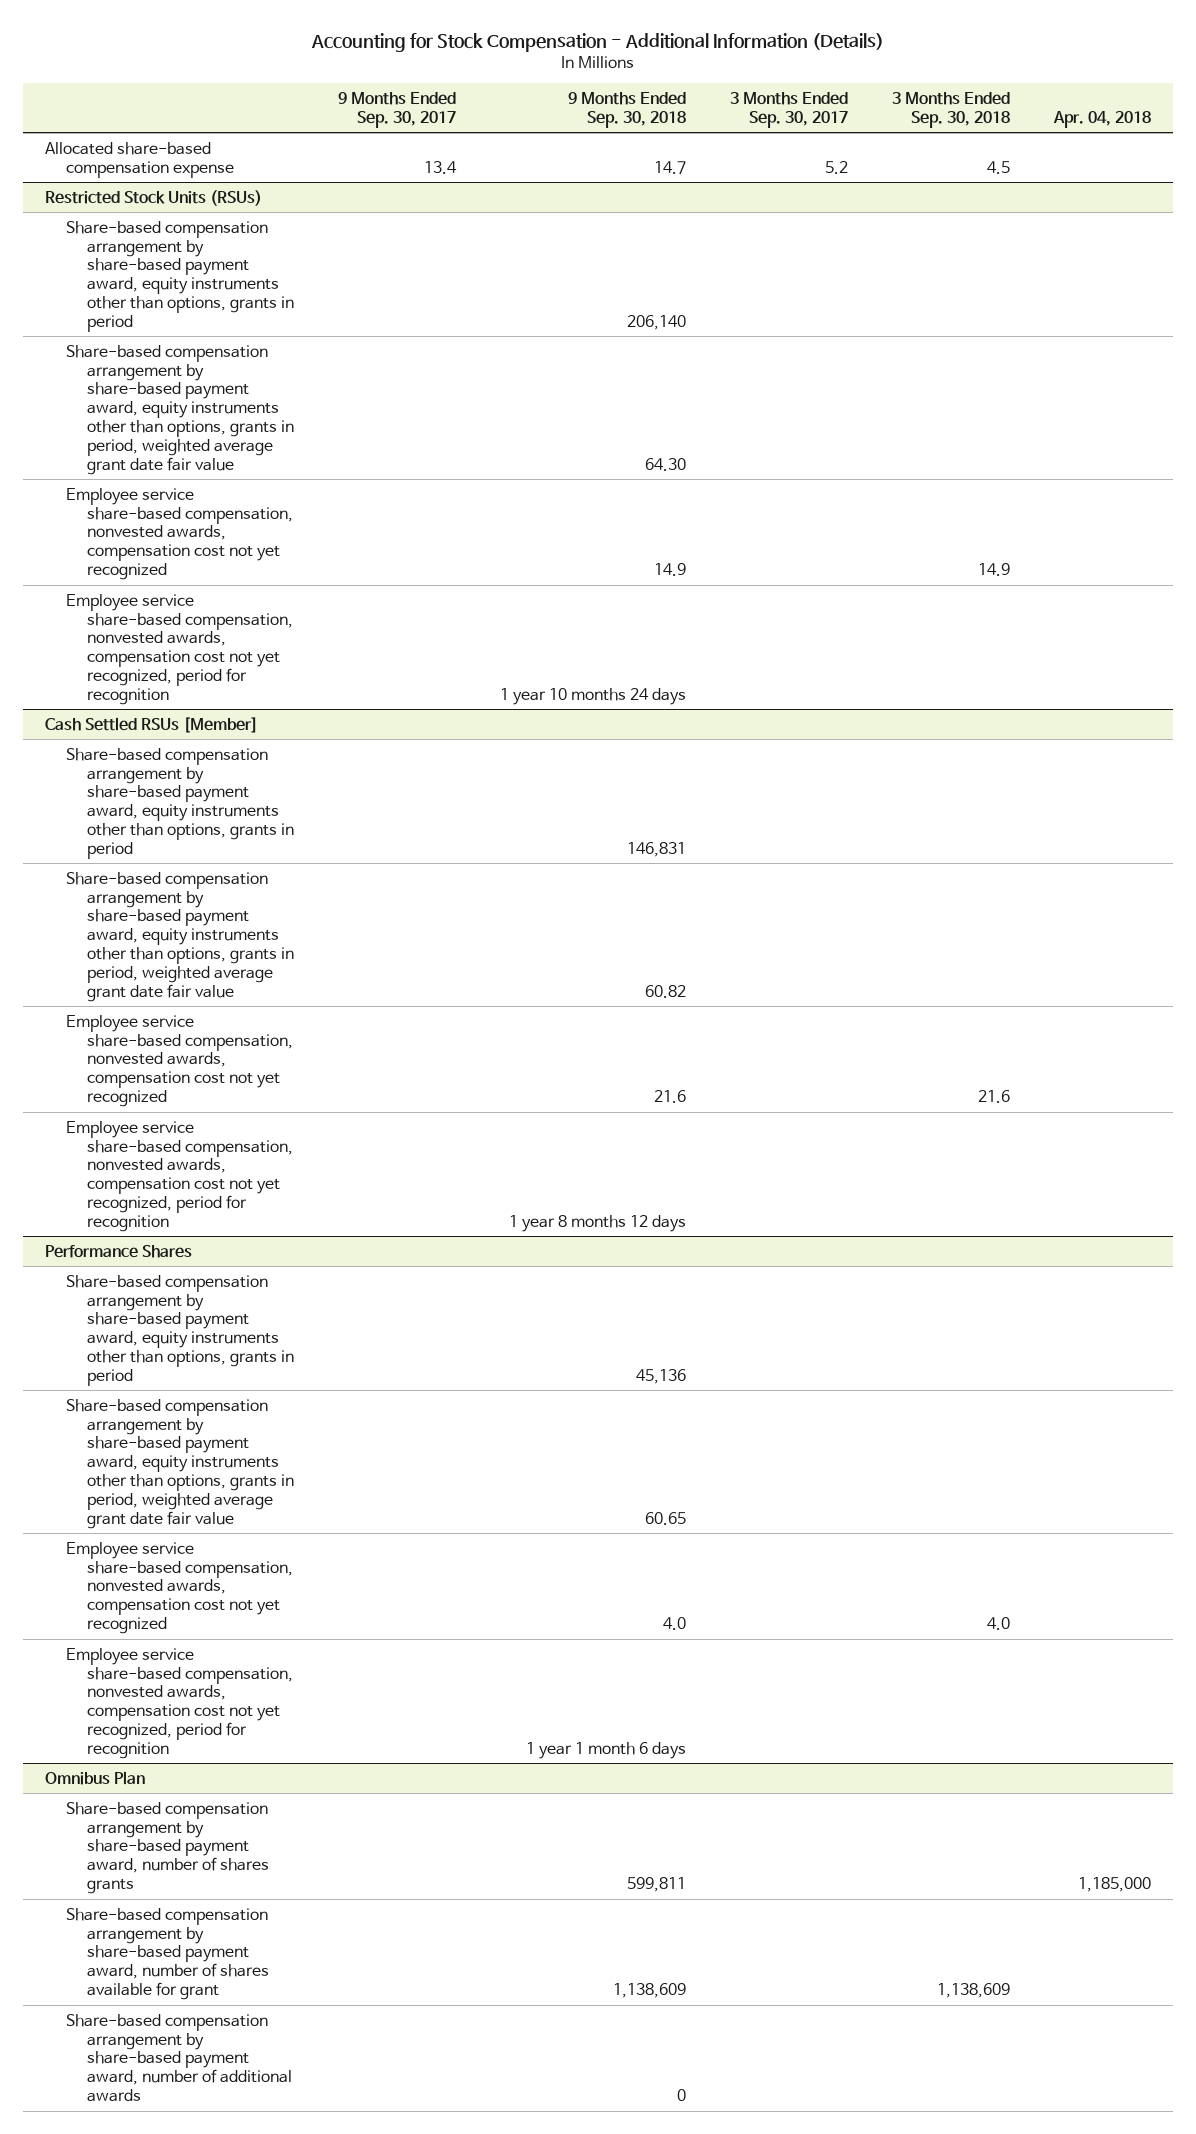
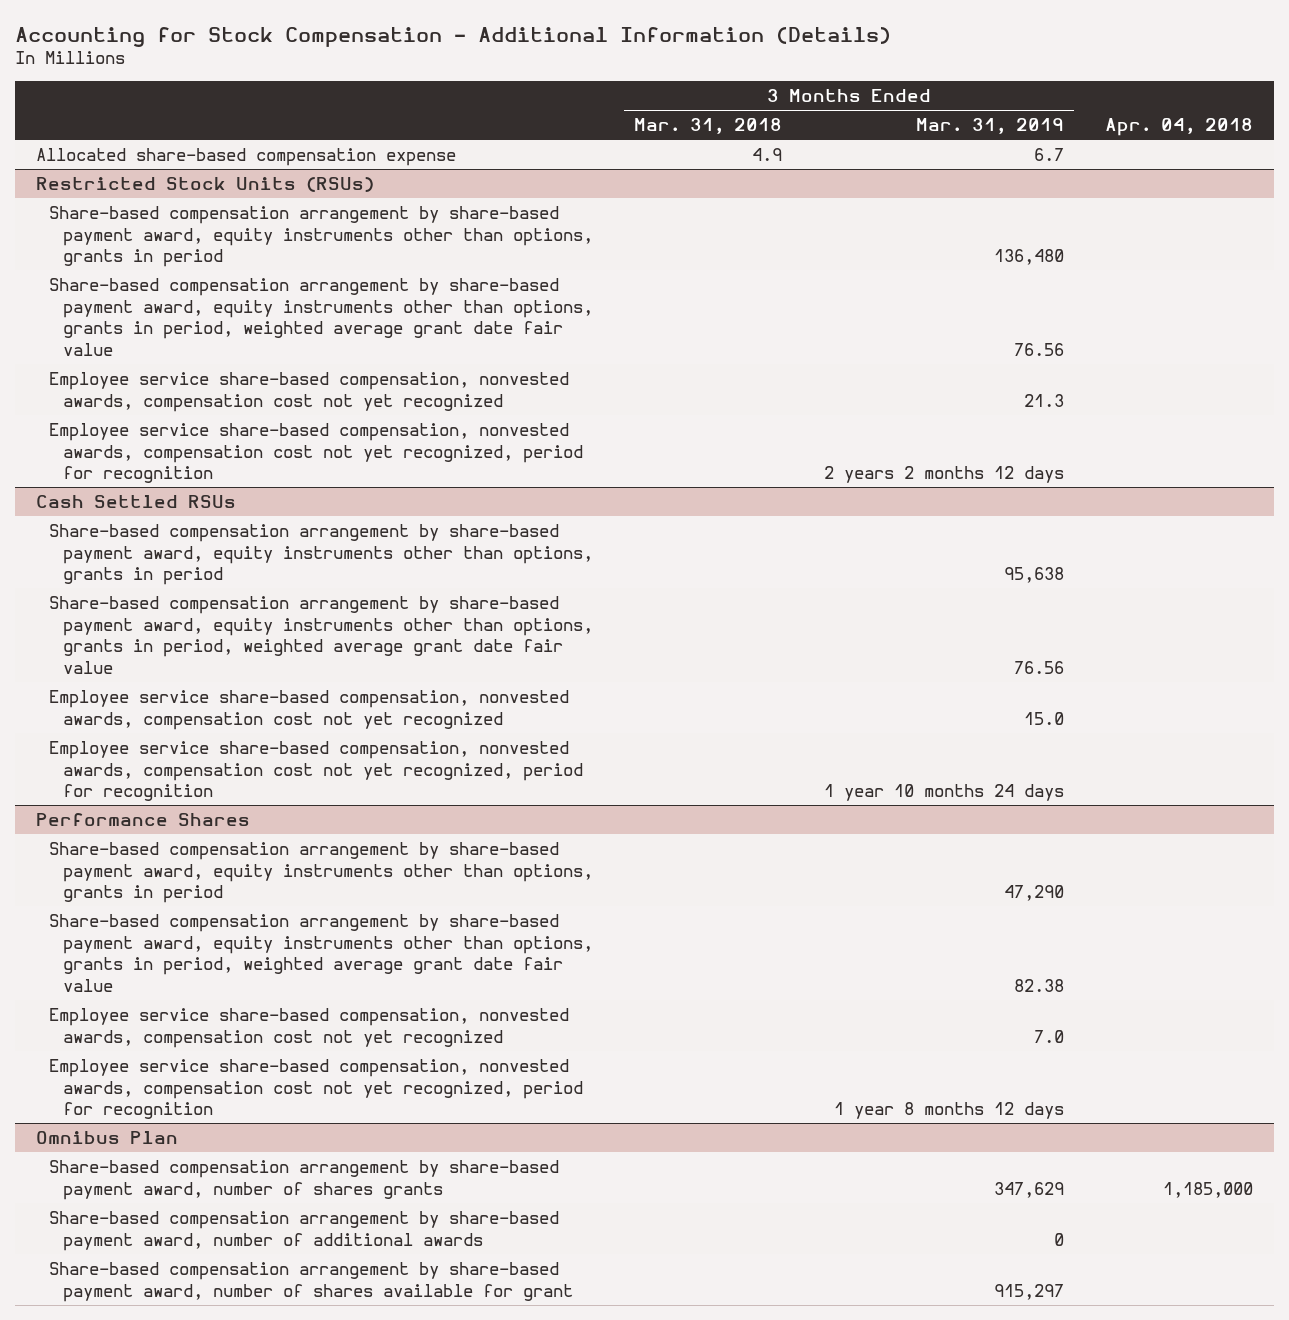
- | 9 Months Ended Sep. 30, 2017 | 9 Months Ended Sep. 30, 2018 | 3 Months Ended Sep. 30, 2017 | 3 Months Ended Sep. 30, 2018 | Apr. 04, 2018
+ | 3 Months Ended Mar. 31, 2018 | 3 Months Ended Mar. 31, 2019 | Apr. 04, 2018
- Cash Settled RSUs [Member]
+ Cash Settled RSUs
@ Omnibus Plan
moved down: Share-based compensation arrangement by share-based payment award, number of shares available for grant | | 915,297 |

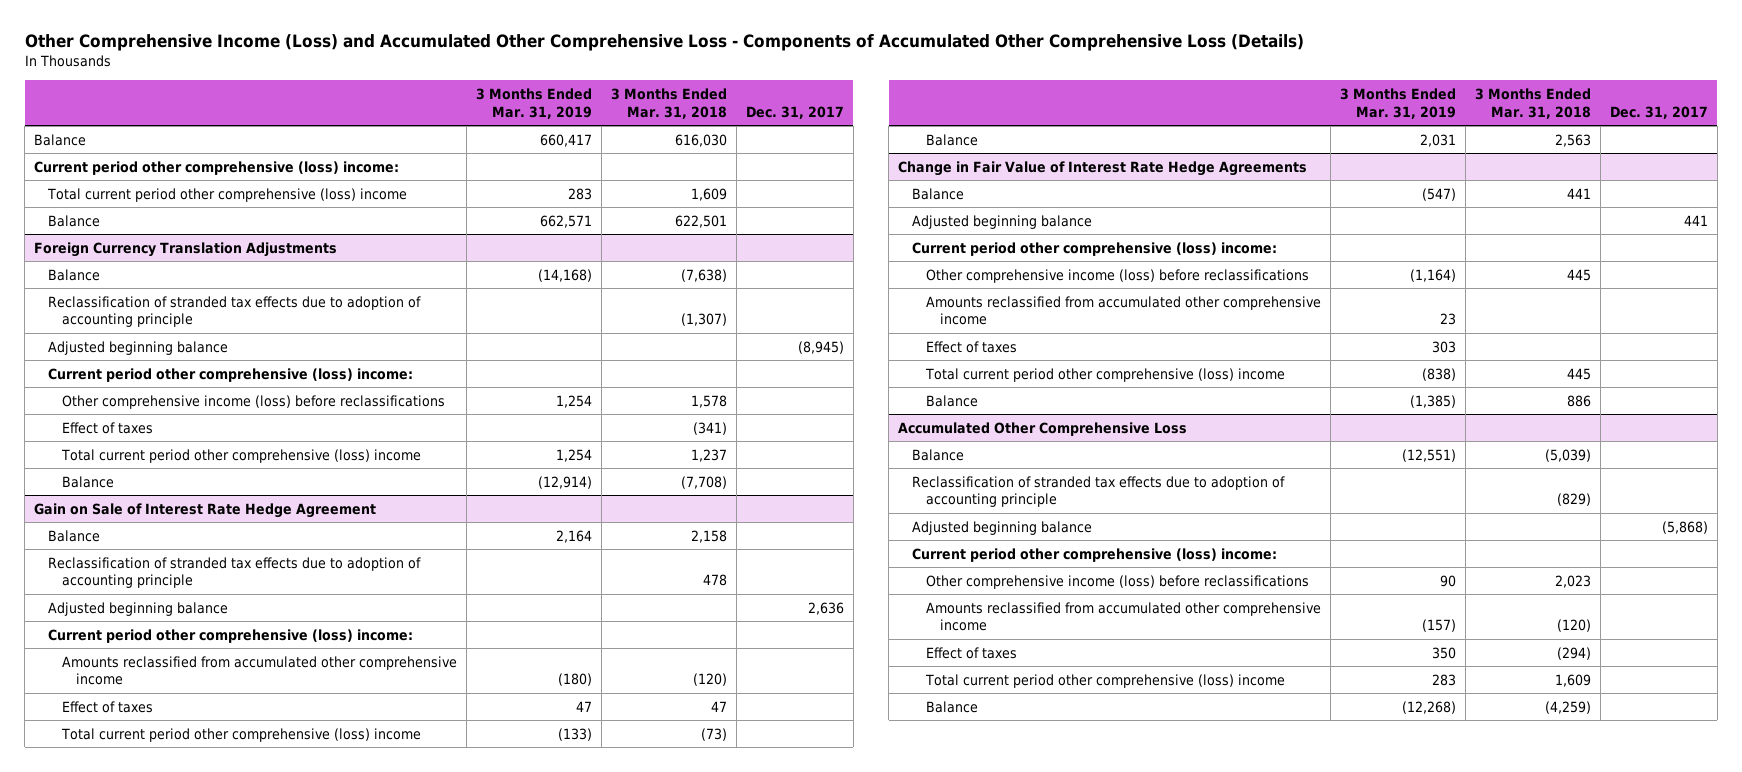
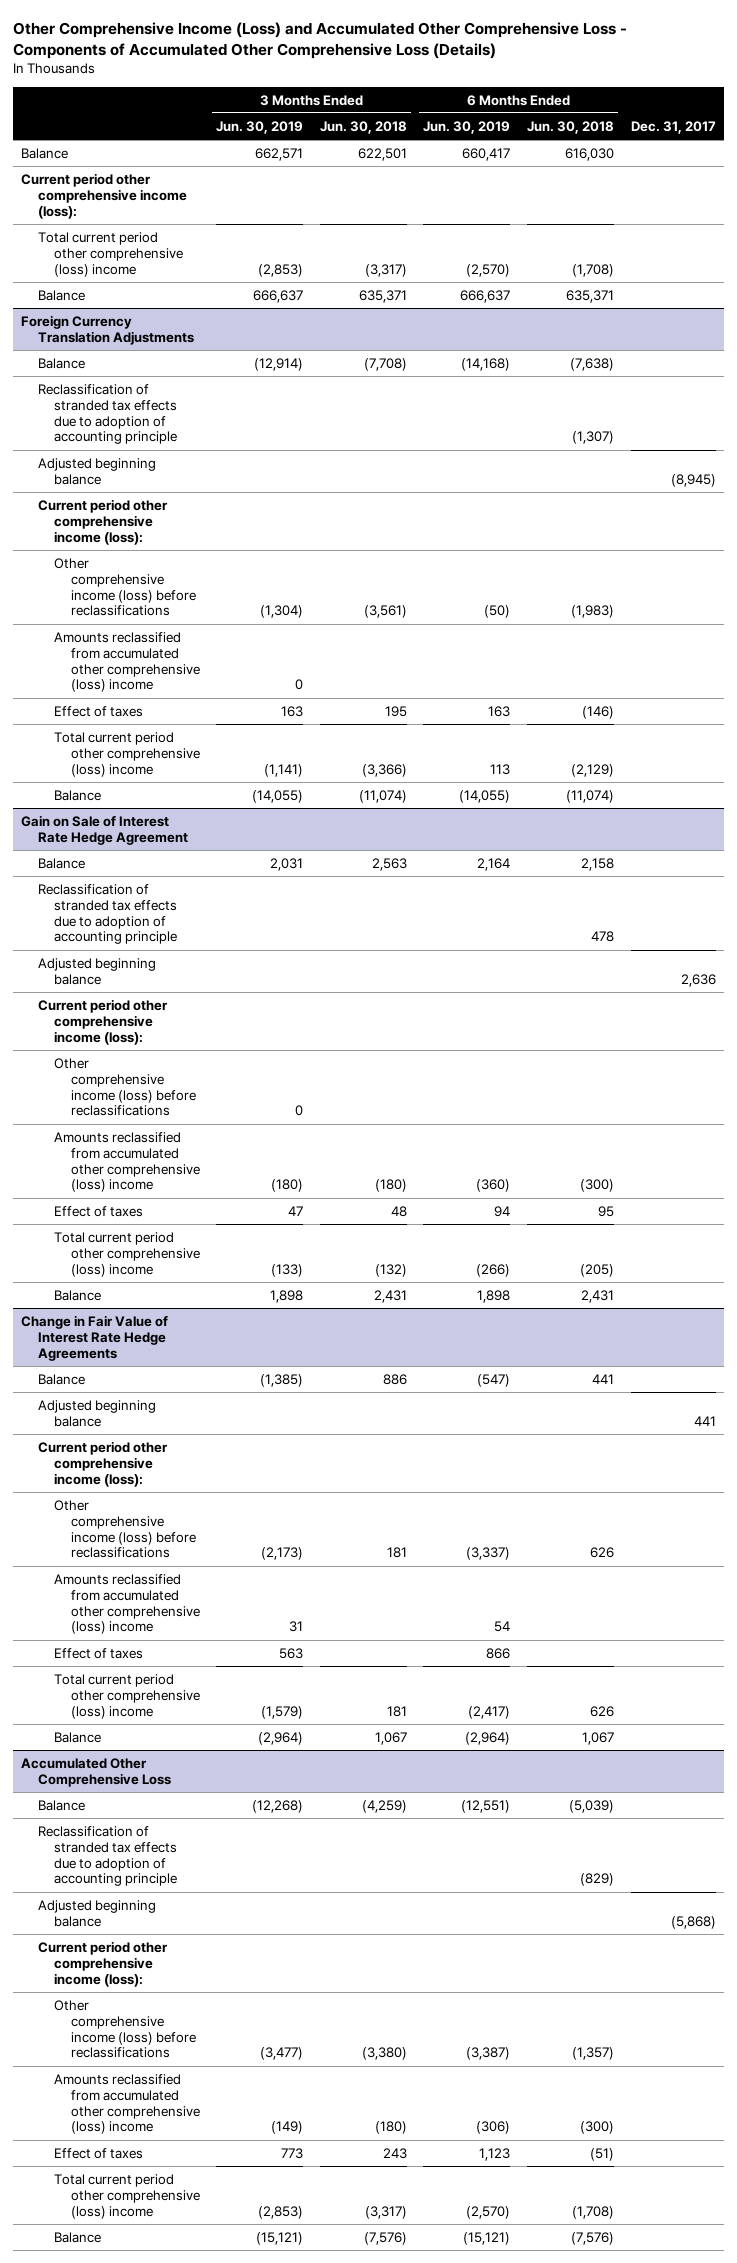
- | 3 Months Ended Mar. 31, 2019 | 3 Months Ended Mar. 31, 2018 | Dec. 31, 2017
+ | 3 Months Ended Jun. 30, 2019 | 3 Months Ended Jun. 30, 2018 | 6 Months Ended Jun. 30, 2019 | 6 Months Ended Jun. 30, 2018 | Dec. 31, 2017
- Current period other comprehensive (loss) income:
+ Current period other comprehensive income (loss):
@ Foreign Currency Translation Adjustments
- Current period other comprehensive (loss) income:
+ Current period other comprehensive income (loss):
+ Amounts reclassified from accumulated other comprehensive (loss) income | 0 | | | |
@ Gain on Sale of Interest Rate Hedge Agreement
- Current period other comprehensive (loss) income:
- Amounts reclassified from accumulated other comprehensive income | (180) | (120) |
+ Current period other comprehensive income (loss):
+ Other comprehensive income (loss) before reclassifications | 0 | | | |
+ Amounts reclassified from accumulated other comprehensive (loss) income | (180) | (180) | (360) | (300) |
@ Change in Fair Value of Interest Rate Hedge Agreements
- Current period other comprehensive (loss) income:
+ Current period other comprehensive income (loss):
- Amounts reclassified from accumulated other comprehensive income | 23 | |
+ Amounts reclassified from accumulated other comprehensive (loss) income | 31 | | 54 | |
@ Accumulated Other Comprehensive Loss
- Current period other comprehensive (loss) income:
+ Current period other comprehensive income (loss):
- Amounts reclassified from accumulated other comprehensive income | (157) | (120) |
+ Amounts reclassified from accumulated other comprehensive (loss) income | (149) | (180) | (306) | (300) |

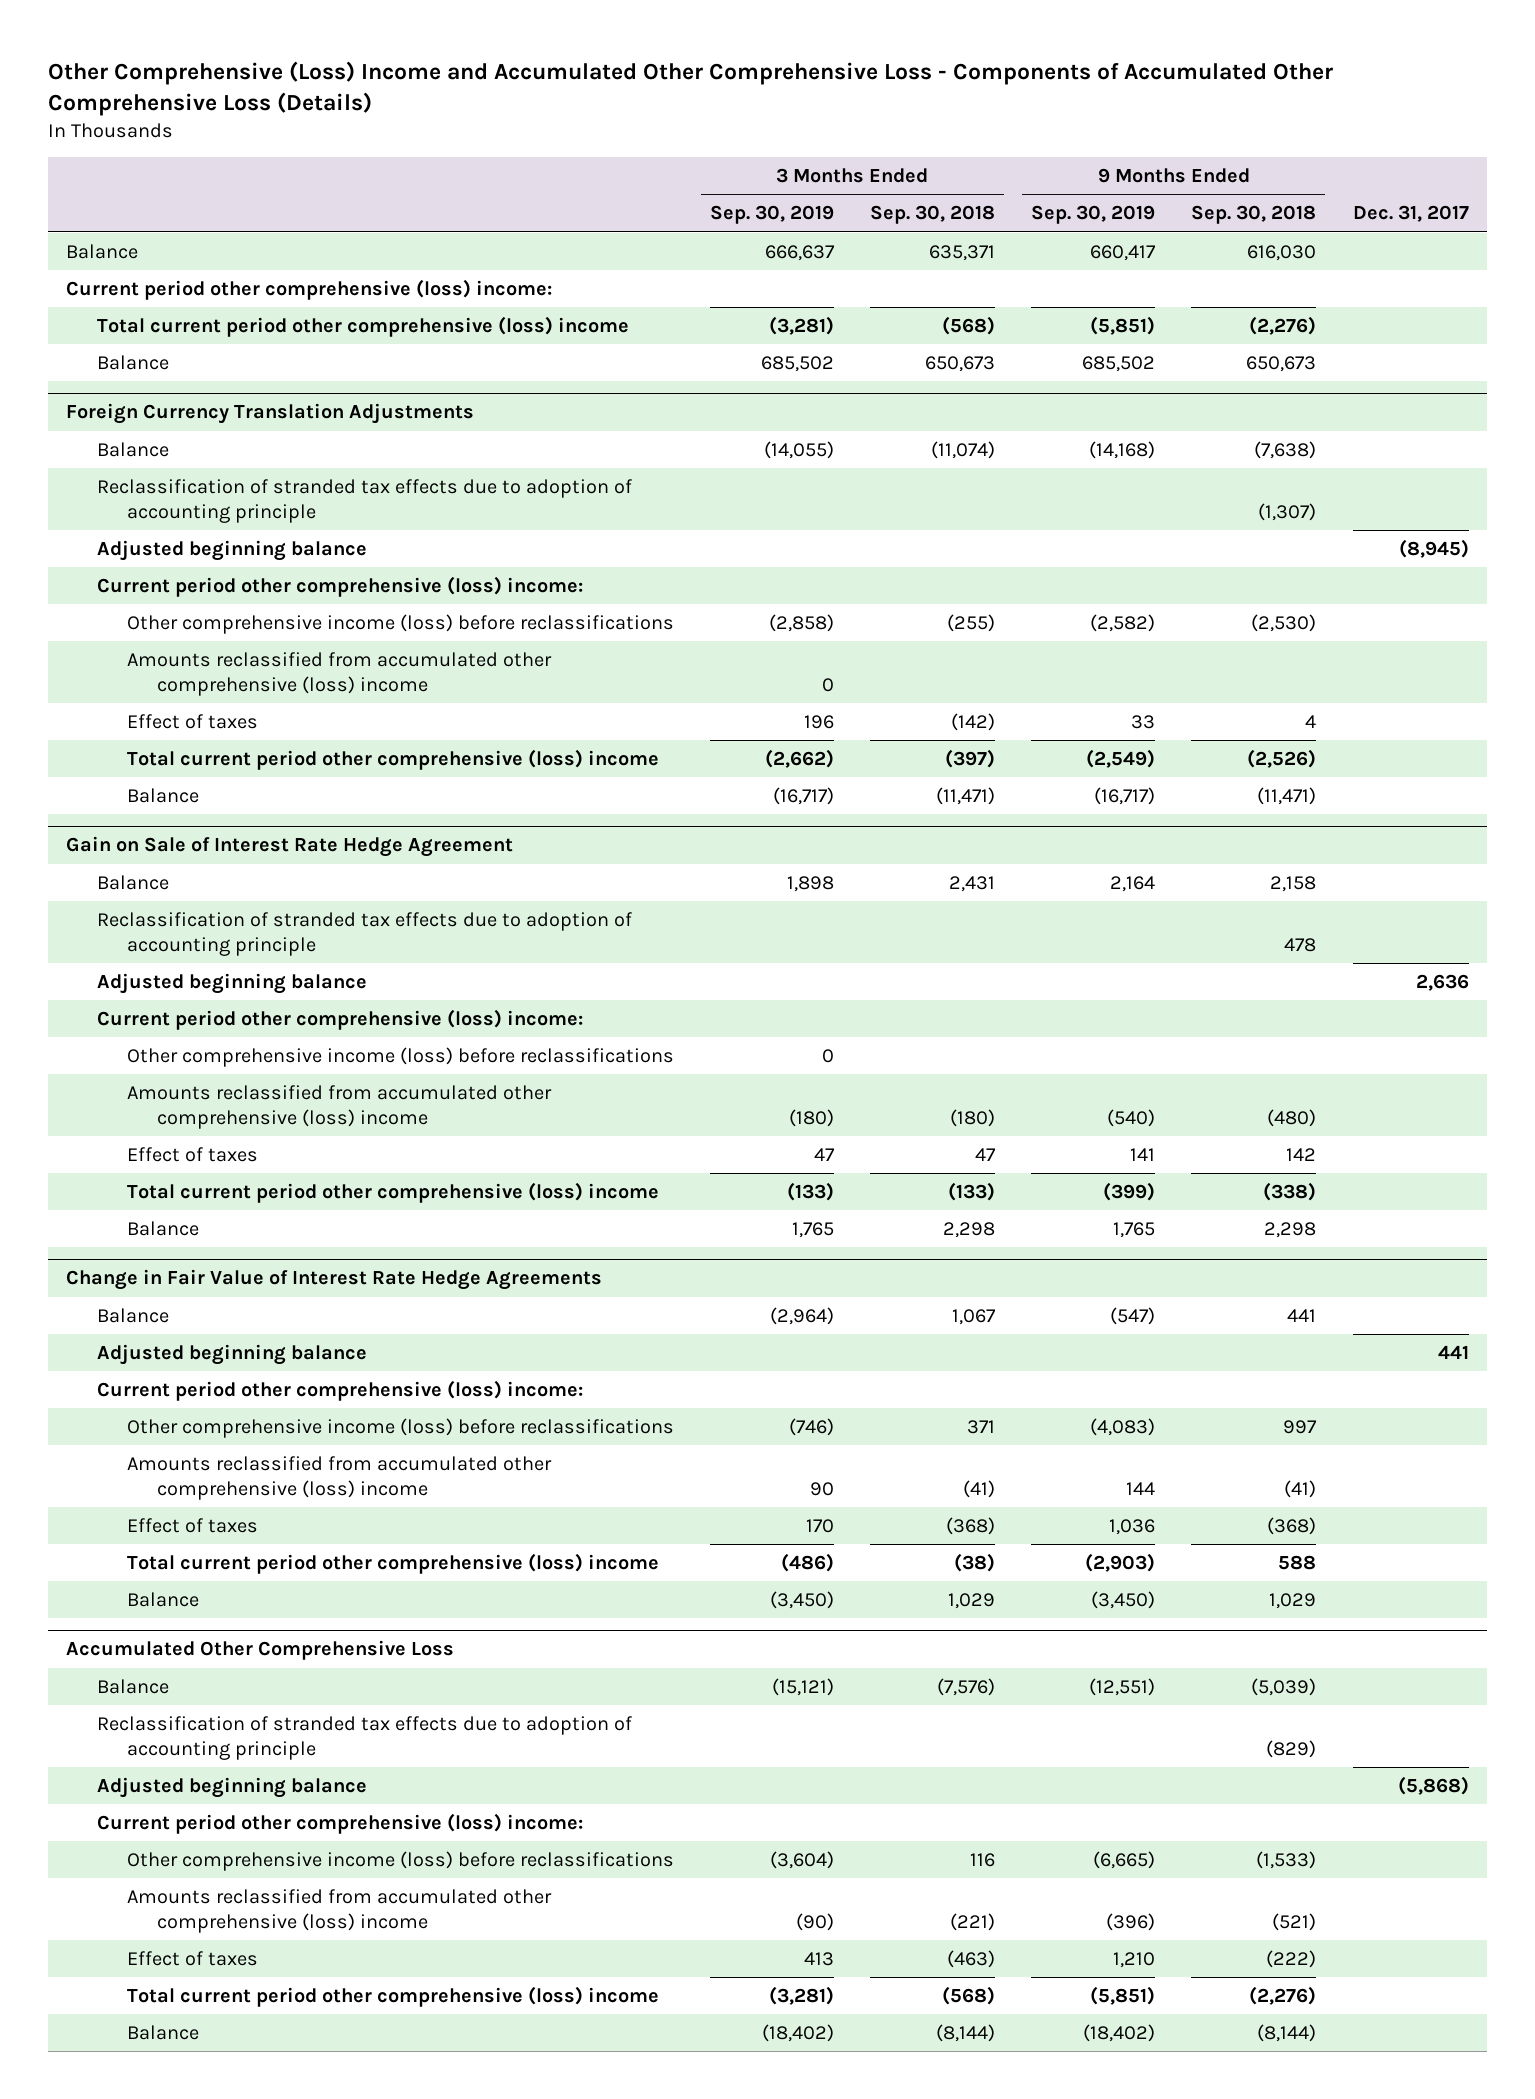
- Other Comprehensive Income (Loss) and Accumulated Other Comprehensive Loss - Components of Accumulated Other Comprehensive Loss (Details)
+ Other Comprehensive (Loss) Income and Accumulated Other Comprehensive Loss - Components of Accumulated Other Comprehensive Loss (Details)
- | 3 Months Ended Jun. 30, 2019 | 3 Months Ended Jun. 30, 2018 | 6 Months Ended Jun. 30, 2019 | 6 Months Ended Jun. 30, 2018 | Dec. 31, 2017
+ | 3 Months Ended Sep. 30, 2019 | 3 Months Ended Sep. 30, 2018 | 9 Months Ended Sep. 30, 2019 | 9 Months Ended Sep. 30, 2018 | Dec. 31, 2017
- Current period other comprehensive income (loss):
+ Current period other comprehensive (loss) income:
@ Foreign Currency Translation Adjustments
- Current period other comprehensive income (loss):
+ Current period other comprehensive (loss) income:
@ Gain on Sale of Interest Rate Hedge Agreement
- Current period other comprehensive income (loss):
+ Current period other comprehensive (loss) income:
@ Change in Fair Value of Interest Rate Hedge Agreements
- Current period other comprehensive income (loss):
+ Current period other comprehensive (loss) income:
@ Accumulated Other Comprehensive Loss
- Current period other comprehensive income (loss):
+ Current period other comprehensive (loss) income:

